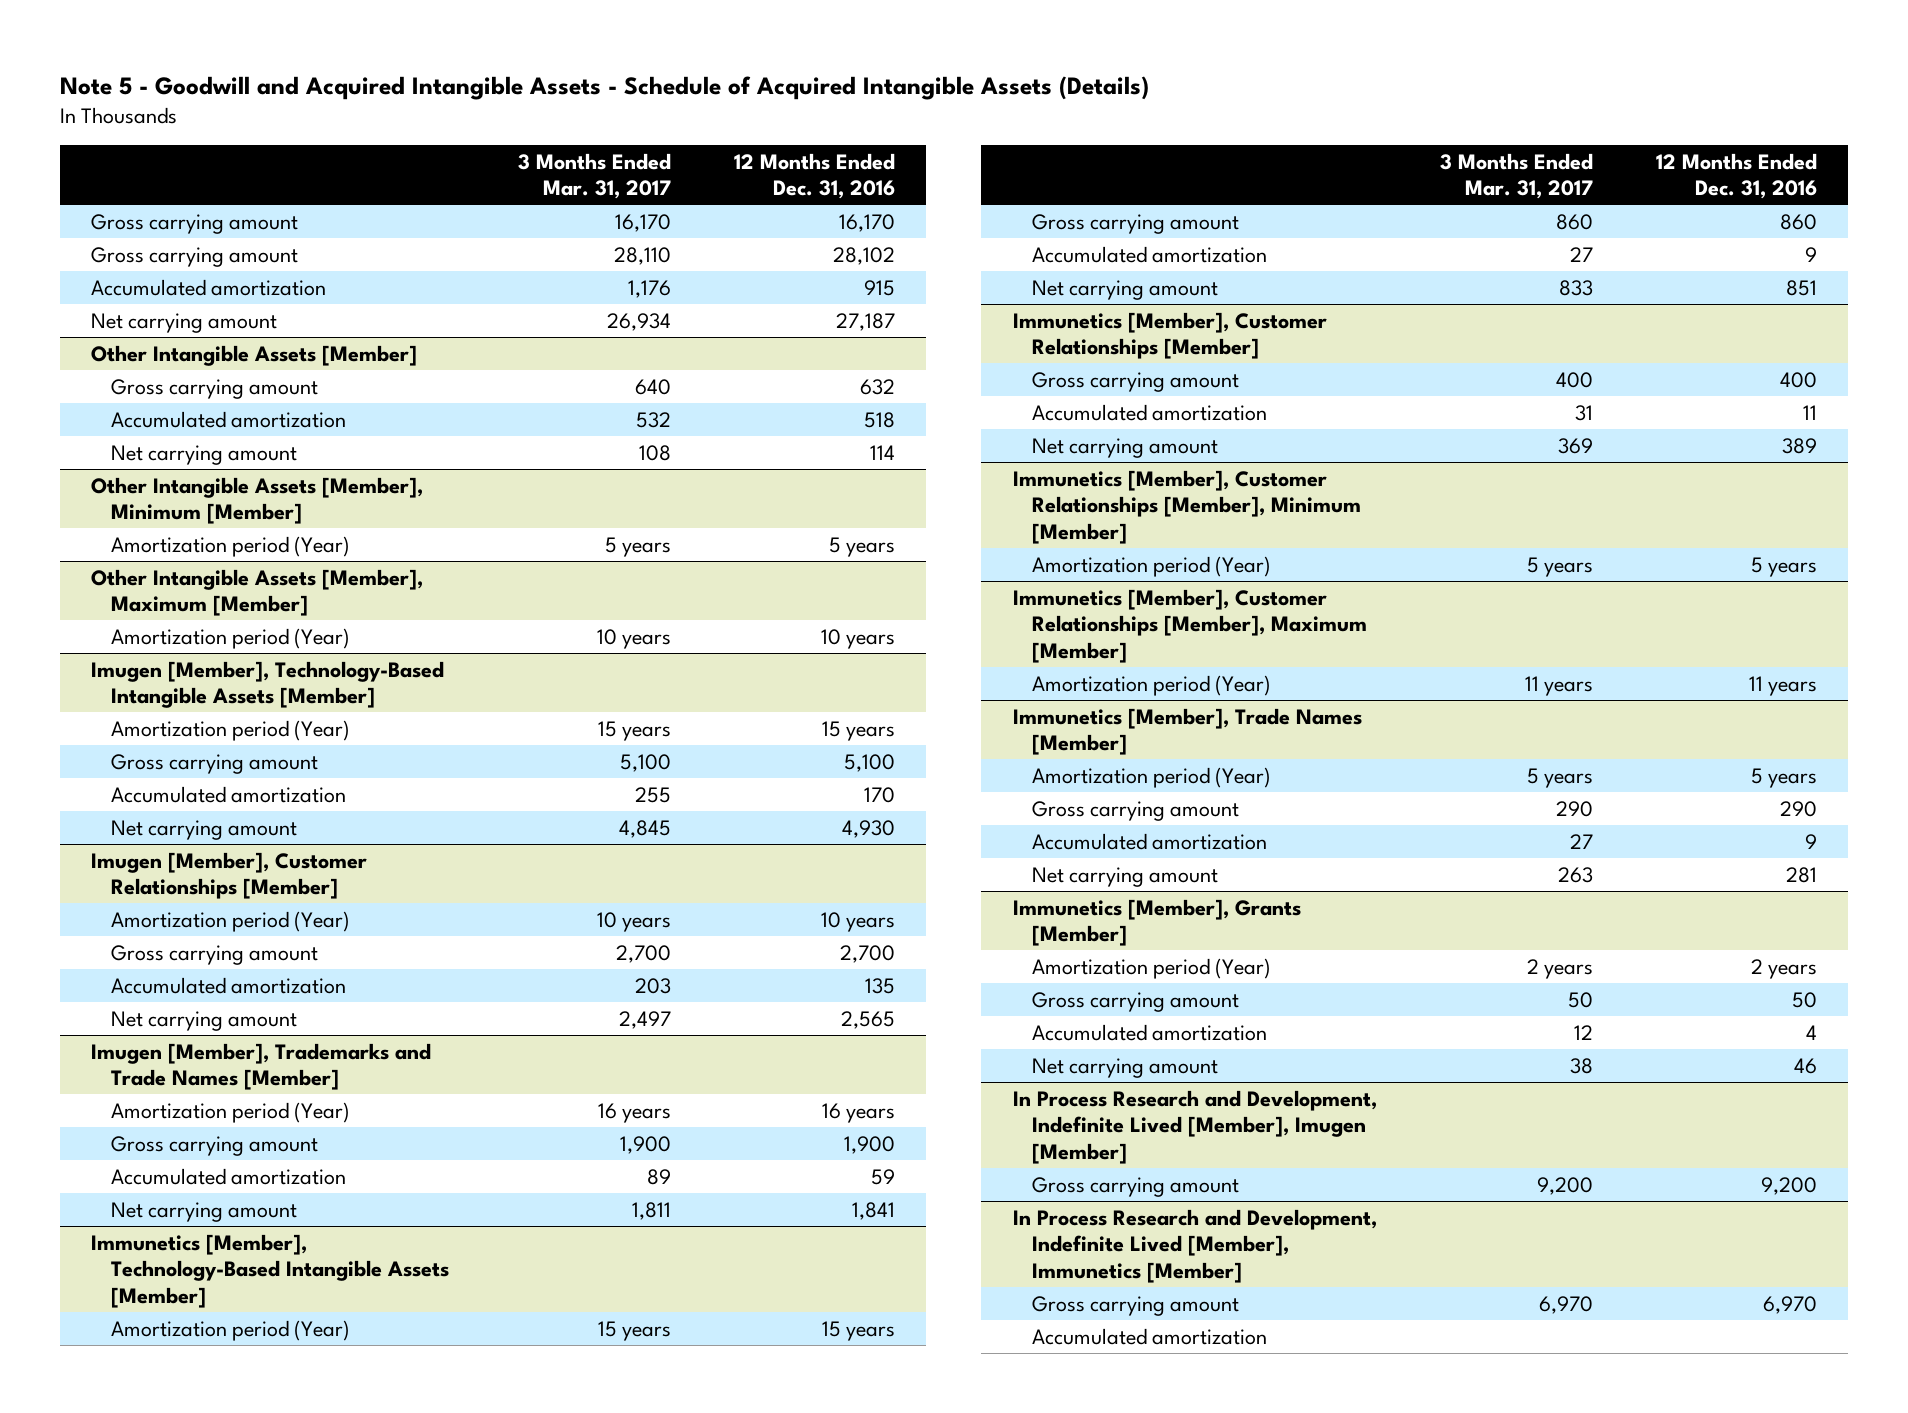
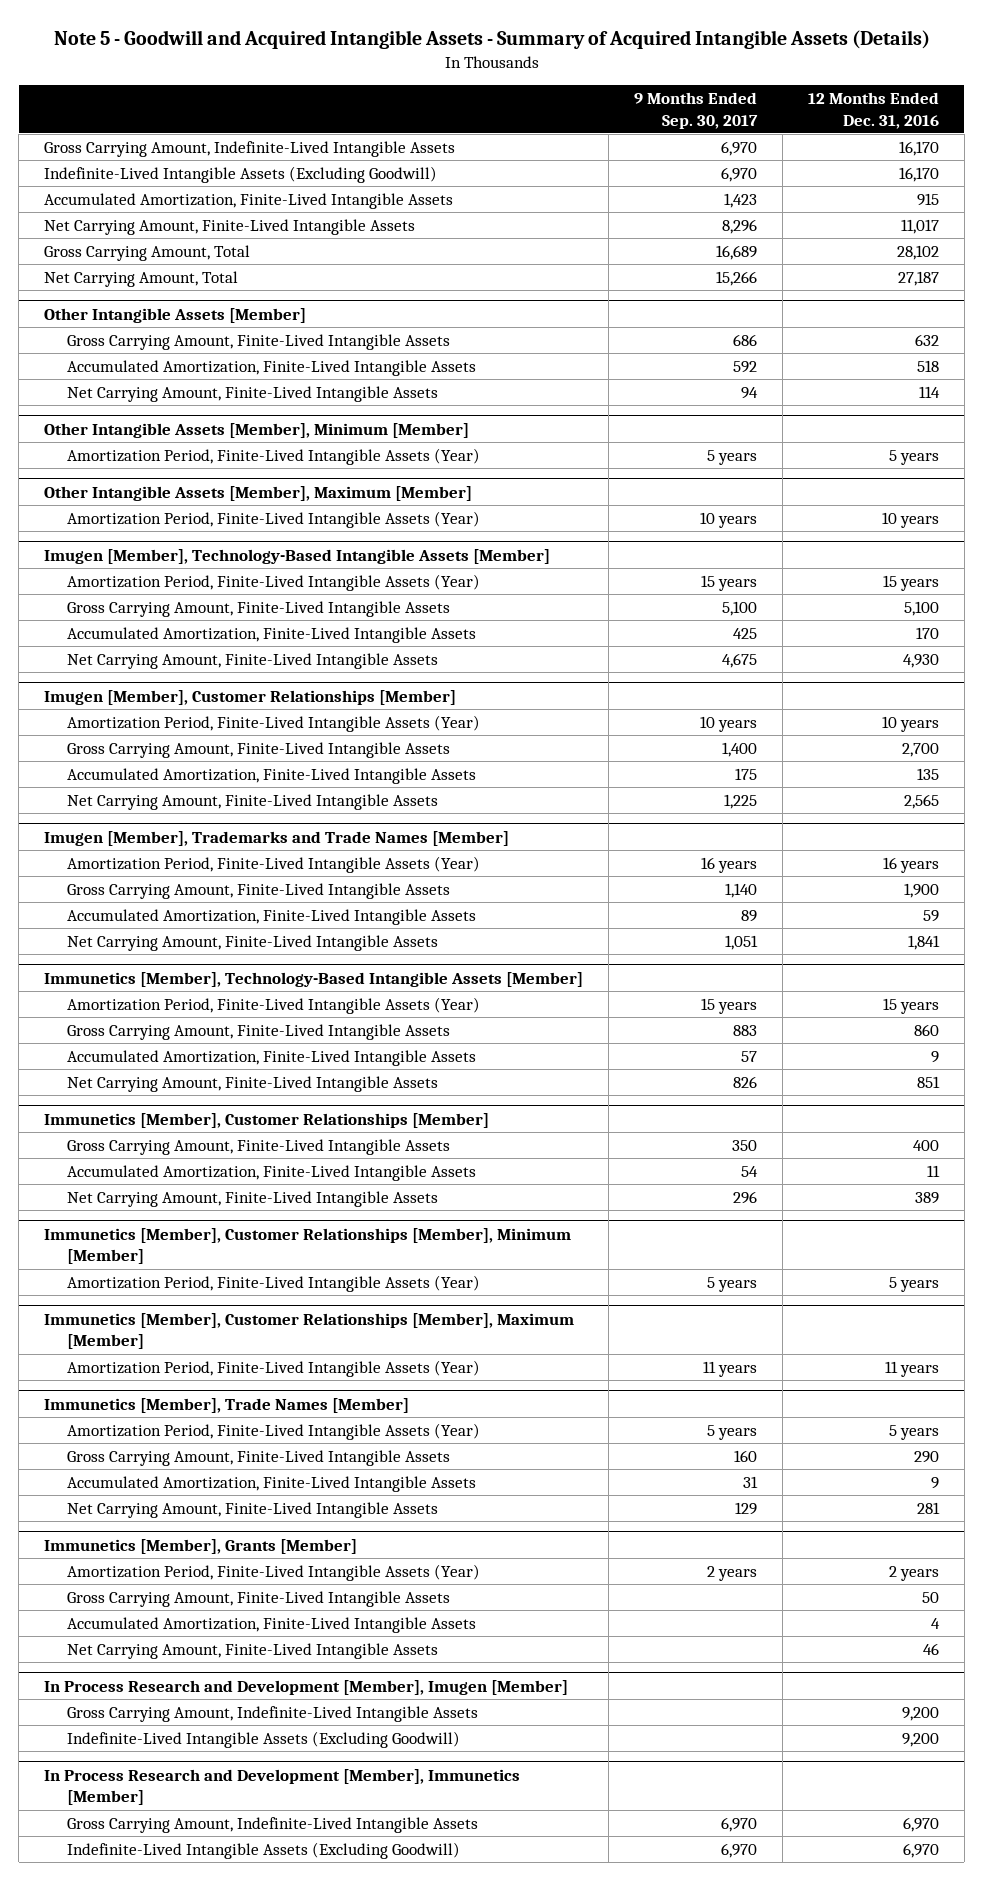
- Note 5 - Goodwill and Acquired Intangible Assets - Schedule of Acquired Intangible Assets (Details)
+ Note 5 - Goodwill and Acquired Intangible Assets - Summary of Acquired Intangible Assets (Details)
- | 3 Months Ended Mar. 31, 2017 | 12 Months Ended Dec. 31, 2016
+ | 9 Months Ended Sep. 30, 2017 | 12 Months Ended Dec. 31, 2016
- Gross carrying amount | 16,170 | 16,170
- Gross carrying amount | 28,110 | 28,102
- Accumulated amortization | 1,176 | 915
- Net carrying amount | 26,934 | 27,187
+ Gross Carrying Amount, Indefinite-Lived Intangible Assets | 6,970 | 16,170
+ Indefinite-Lived Intangible Assets (Excluding Goodwill) | 6,970 | 16,170
+ Accumulated Amortization, Finite-Lived Intangible Assets | 1,423 | 915
+ Net Carrying Amount, Finite-Lived Intangible Assets | 8,296 | 11,017
+ Gross Carrying Amount, Total | 16,689 | 28,102
+ Net Carrying Amount, Total | 15,266 | 27,187
@ Other Intangible Assets [Member]
- Gross carrying amount | 640 | 632
- Accumulated amortization | 532 | 518
- Net carrying amount | 108 | 114
+ Gross Carrying Amount, Finite-Lived Intangible Assets | 686 | 632
+ Accumulated Amortization, Finite-Lived Intangible Assets | 592 | 518
+ Net Carrying Amount, Finite-Lived Intangible Assets | 94 | 114
@ Other Intangible Assets [Member], Minimum [Member]
- Amortization period (Year) | 5 years | 5 years
+ Amortization Period, Finite-Lived Intangible Assets (Year) | 5 years | 5 years
@ Other Intangible Assets [Member], Maximum [Member]
- Amortization period (Year) | 10 years | 10 years
+ Amortization Period, Finite-Lived Intangible Assets (Year) | 10 years | 10 years
@ Imugen [Member], Technology-Based Intangible Assets [Member]
- Amortization period (Year) | 15 years | 15 years
- Gross carrying amount | 5,100 | 5,100
- Accumulated amortization | 255 | 170
- Net carrying amount | 4,845 | 4,930
+ Amortization Period, Finite-Lived Intangible Assets (Year) | 15 years | 15 years
+ Gross Carrying Amount, Finite-Lived Intangible Assets | 5,100 | 5,100
+ Accumulated Amortization, Finite-Lived Intangible Assets | 425 | 170
+ Net Carrying Amount, Finite-Lived Intangible Assets | 4,675 | 4,930
@ Imugen [Member], Customer Relationships [Member]
- Amortization period (Year) | 10 years | 10 years
- Gross carrying amount | 2,700 | 2,700
- Accumulated amortization | 203 | 135
- Net carrying amount | 2,497 | 2,565
+ Amortization Period, Finite-Lived Intangible Assets (Year) | 10 years | 10 years
+ Gross Carrying Amount, Finite-Lived Intangible Assets | 1,400 | 2,700
+ Accumulated Amortization, Finite-Lived Intangible Assets | 175 | 135
+ Net Carrying Amount, Finite-Lived Intangible Assets | 1,225 | 2,565
@ Imugen [Member], Trademarks and Trade Names [Member]
- Amortization period (Year) | 16 years | 16 years
- Gross carrying amount | 1,900 | 1,900
- Accumulated amortization | 89 | 59
- Net carrying amount | 1,811 | 1,841
+ Amortization Period, Finite-Lived Intangible Assets (Year) | 16 years | 16 years
+ Gross Carrying Amount, Finite-Lived Intangible Assets | 1,140 | 1,900
+ Accumulated Amortization, Finite-Lived Intangible Assets | 89 | 59
+ Net Carrying Amount, Finite-Lived Intangible Assets | 1,051 | 1,841
@ Immunetics [Member], Technology-Based Intangible Assets [Member]
- Amortization period (Year) | 15 years | 15 years
- Gross carrying amount | 860 | 860
- Accumulated amortization | 27 | 9
- Net carrying amount | 833 | 851
+ Amortization Period, Finite-Lived Intangible Assets (Year) | 15 years | 15 years
+ Gross Carrying Amount, Finite-Lived Intangible Assets | 883 | 860
+ Accumulated Amortization, Finite-Lived Intangible Assets | 57 | 9
+ Net Carrying Amount, Finite-Lived Intangible Assets | 826 | 851
@ Immunetics [Member], Customer Relationships [Member]
- Gross carrying amount | 400 | 400
- Accumulated amortization | 31 | 11
- Net carrying amount | 369 | 389
+ Gross Carrying Amount, Finite-Lived Intangible Assets | 350 | 400
+ Accumulated Amortization, Finite-Lived Intangible Assets | 54 | 11
+ Net Carrying Amount, Finite-Lived Intangible Assets | 296 | 389
@ Immunetics [Member], Customer Relationships [Member], Minimum [Member]
- Amortization period (Year) | 5 years | 5 years
+ Amortization Period, Finite-Lived Intangible Assets (Year) | 5 years | 5 years
@ Immunetics [Member], Customer Relationships [Member], Maximum [Member]
- Amortization period (Year) | 11 years | 11 years
+ Amortization Period, Finite-Lived Intangible Assets (Year) | 11 years | 11 years
@ Immunetics [Member], Trade Names [Member]
- Amortization period (Year) | 5 years | 5 years
- Gross carrying amount | 290 | 290
- Accumulated amortization | 27 | 9
- Net carrying amount | 263 | 281
+ Amortization Period, Finite-Lived Intangible Assets (Year) | 5 years | 5 years
+ Gross Carrying Amount, Finite-Lived Intangible Assets | 160 | 290
+ Accumulated Amortization, Finite-Lived Intangible Assets | 31 | 9
+ Net Carrying Amount, Finite-Lived Intangible Assets | 129 | 281
@ Immunetics [Member], Grants [Member]
- Amortization period (Year) | 2 years | 2 years
- Gross carrying amount | 50 | 50
- Accumulated amortization | 12 | 4
- Net carrying amount | 38 | 46
- In Process Research and Development, Indefinite Lived [Member], Imugen [Member]
- Gross carrying amount | 9,200 | 9,200
- In Process Research and Development, Indefinite Lived [Member], Immunetics [Member]
- Gross carrying amount | 6,970 | 6,970
- Accumulated amortization
@ Immunetics [Member], Grants [Member]
+ Amortization Period, Finite-Lived Intangible Assets (Year) | 2 years | 2 years
+ Gross Carrying Amount, Finite-Lived Intangible Assets | | 50
+ Accumulated Amortization, Finite-Lived Intangible Assets | | 4
+ Net Carrying Amount, Finite-Lived Intangible Assets | | 46
+ In Process Research and Development [Member], Imugen [Member]
+ Gross Carrying Amount, Indefinite-Lived Intangible Assets | | 9,200
+ Indefinite-Lived Intangible Assets (Excluding Goodwill) | | 9,200
+ In Process Research and Development [Member], Immunetics [Member]
+ Gross Carrying Amount, Indefinite-Lived Intangible Assets | 6,970 | 6,970
+ Indefinite-Lived Intangible Assets (Excluding Goodwill) | 6,970 | 6,970

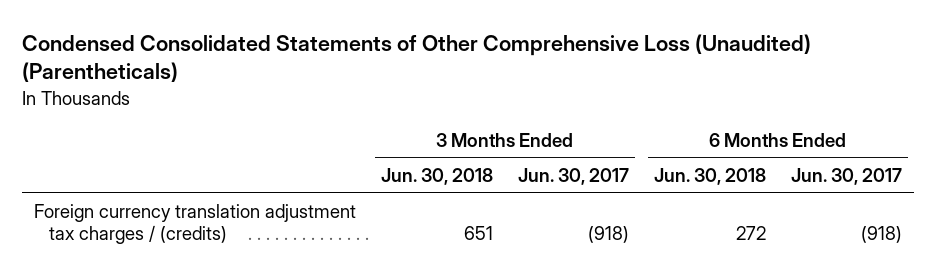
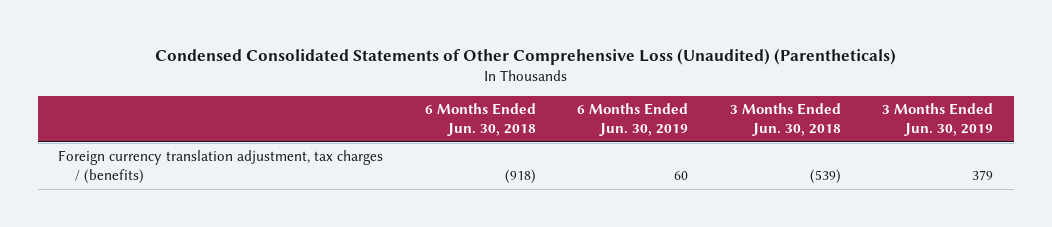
- | 3 Months Ended Jun. 30, 2018 | 3 Months Ended Jun. 30, 2017 | 6 Months Ended Jun. 30, 2018 | 6 Months Ended Jun. 30, 2017
+ | 6 Months Ended Jun. 30, 2018 | 6 Months Ended Jun. 30, 2019 | 3 Months Ended Jun. 30, 2018 | 3 Months Ended Jun. 30, 2019
- Foreign currency translation adjustment tax charges / (credits) | 651 | (918) | 272 | (918)
+ Foreign currency translation adjustment, tax charges / (benefits) | (918) | 60 | (539) | 379

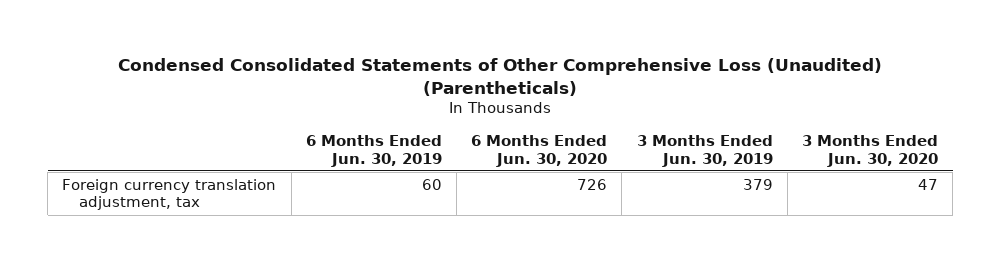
- | 6 Months Ended Jun. 30, 2018 | 6 Months Ended Jun. 30, 2019 | 3 Months Ended Jun. 30, 2018 | 3 Months Ended Jun. 30, 2019
+ | 6 Months Ended Jun. 30, 2019 | 6 Months Ended Jun. 30, 2020 | 3 Months Ended Jun. 30, 2019 | 3 Months Ended Jun. 30, 2020
- Foreign currency translation adjustment, tax charges / (benefits) | (918) | 60 | (539) | 379
+ Foreign currency translation adjustment, tax | 60 | 726 | 379 | 47

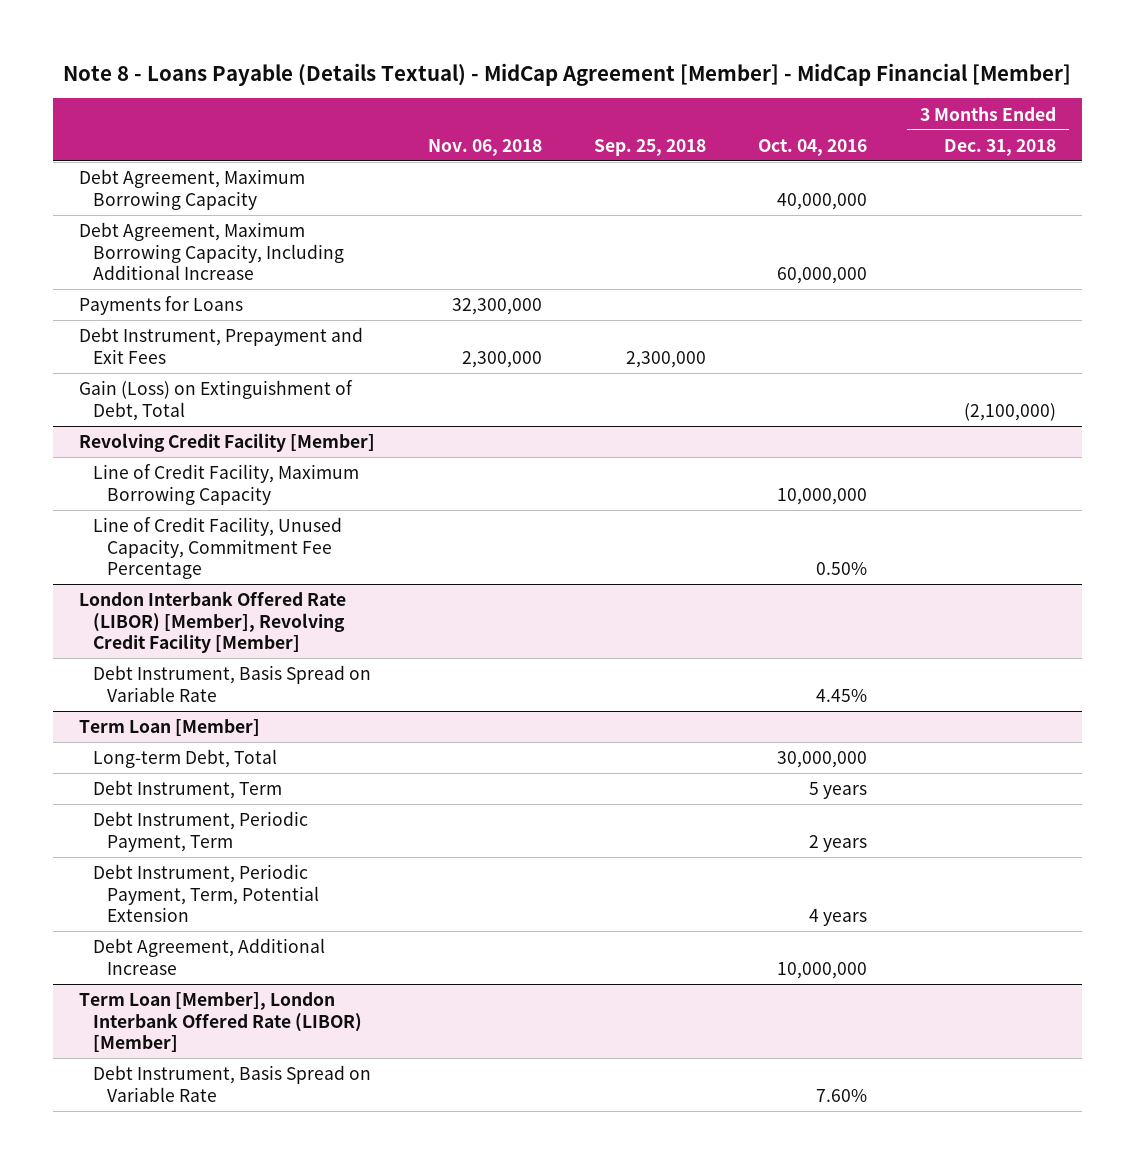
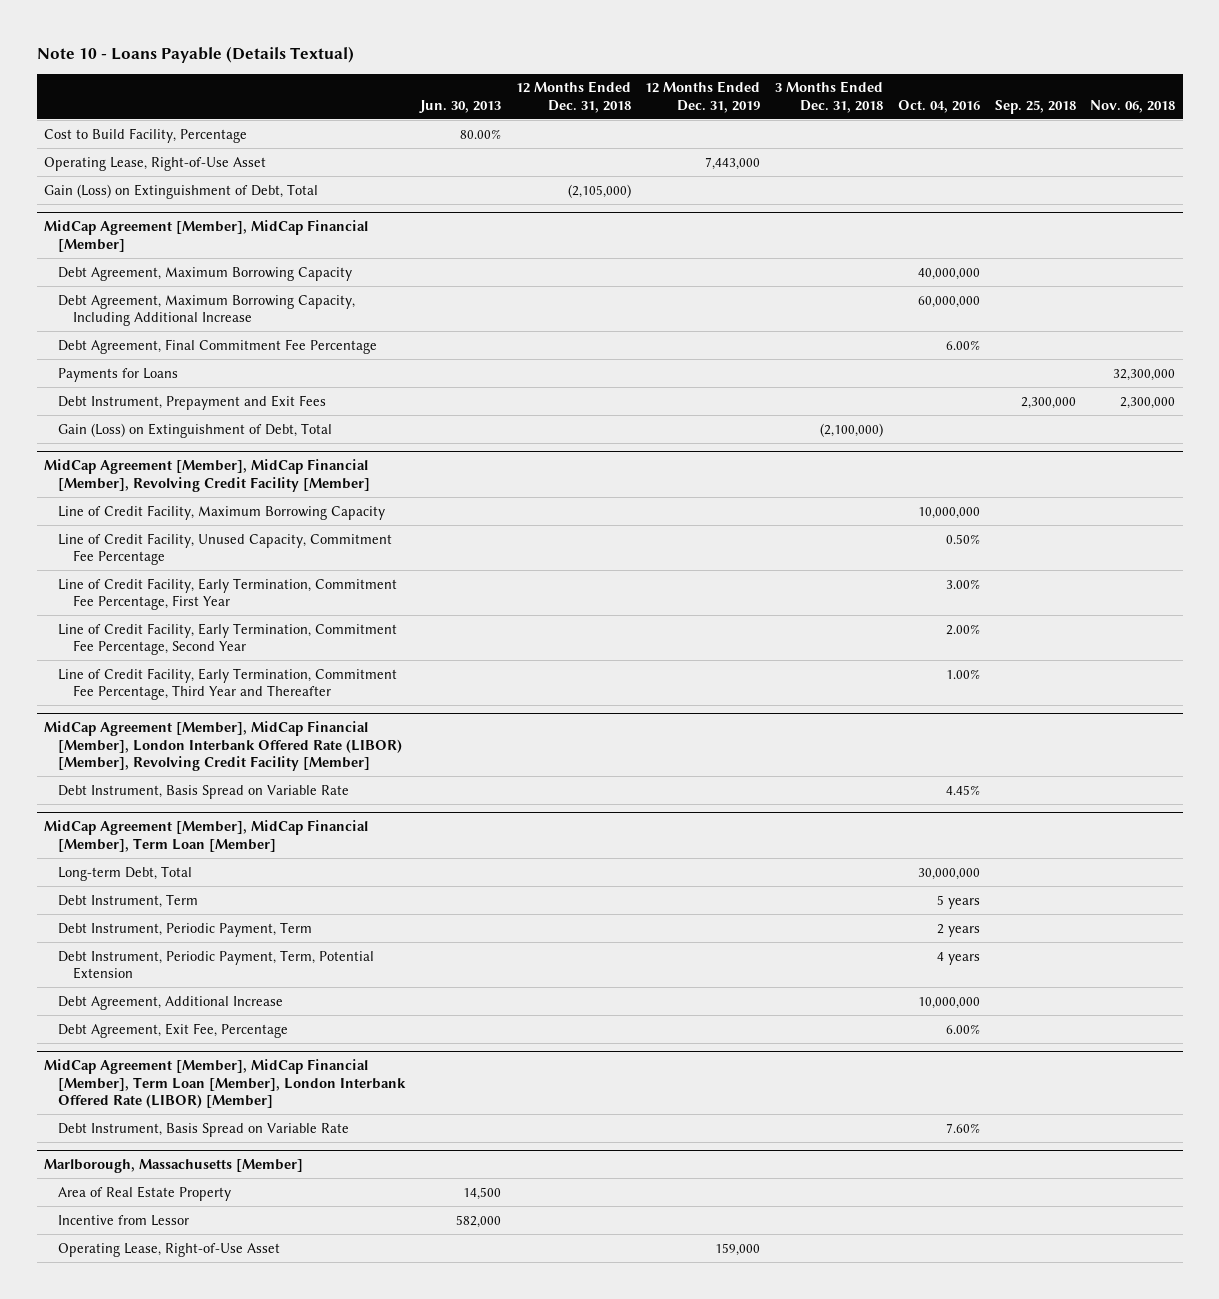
- Note 8 - Loans Payable (Details Textual) - MidCap Agreement [Member] - MidCap Financial [Member]
+ Note 10 - Loans Payable (Details Textual)
- | Nov. 06, 2018 | Sep. 25, 2018 | Oct. 04, 2016 | 3 Months Ended Dec. 31, 2018
+ | Jun. 30, 2013 | 12 Months Ended Dec. 31, 2018 | 12 Months Ended Dec. 31, 2019 | 3 Months Ended Dec. 31, 2018 | Oct. 04, 2016 | Sep. 25, 2018 | Nov. 06, 2018
+ Cost to Build Facility, Percentage | 80.00% | | | | | |
+ Operating Lease, Right-of-Use Asset | | | 7,443,000 | | | |
+ Gain (Loss) on Extinguishment of Debt, Total | | (2,105,000) | | | | |
+ MidCap Agreement [Member], MidCap Financial [Member]
+ Debt Agreement, Final Commitment Fee Percentage | | | | | 6.00% | |
- Revolving Credit Facility [Member]
+ MidCap Agreement [Member], MidCap Financial [Member], Revolving Credit Facility [Member]
- London Interbank Offered Rate (LIBOR) [Member], Revolving Credit Facility [Member]
+ Line of Credit Facility, Early Termination, Commitment Fee Percentage, First Year | | | | | 3.00% | |
+ Line of Credit Facility, Early Termination, Commitment Fee Percentage, Second Year | | | | | 2.00% | |
+ Line of Credit Facility, Early Termination, Commitment Fee Percentage, Third Year and Thereafter | | | | | 1.00% | |
+ MidCap Agreement [Member], MidCap Financial [Member], London Interbank Offered Rate (LIBOR) [Member], Revolving Credit Facility [Member]
- Term Loan [Member]
+ MidCap Agreement [Member], MidCap Financial [Member], Term Loan [Member]
- Term Loan [Member], London Interbank Offered Rate (LIBOR) [Member]
+ Debt Agreement, Exit Fee, Percentage | | | | | 6.00% | |
+ MidCap Agreement [Member], MidCap Financial [Member], Term Loan [Member], London Interbank Offered Rate (LIBOR) [Member]
+ Marlborough, Massachusetts [Member]
+ Area of Real Estate Property | 14,500 | | | | | |
+ Incentive from Lessor | 582,000 | | | | | |
+ Operating Lease, Right-of-Use Asset | | | 159,000 | | | |

